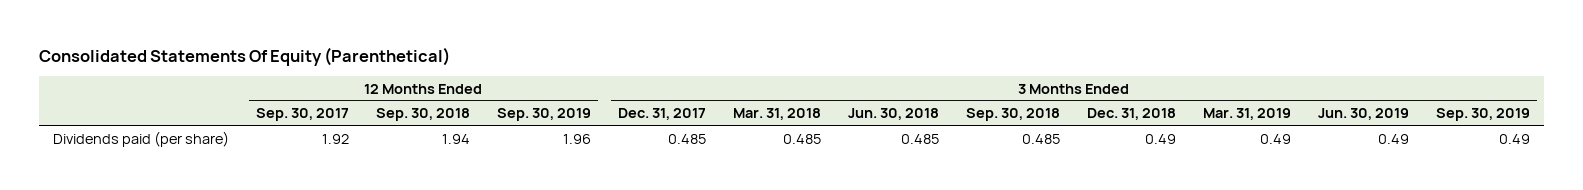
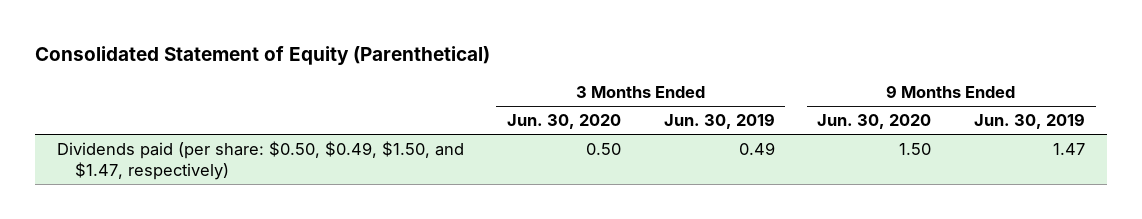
- Consolidated Statements Of Equity (Parenthetical)
+ Consolidated Statement of Equity (Parenthetical)
- | 12 Months Ended Sep. 30, 2017 | 12 Months Ended Sep. 30, 2018 | 12 Months Ended Sep. 30, 2019 | 3 Months Ended Dec. 31, 2017 | 3 Months Ended Mar. 31, 2018 | 3 Months Ended Jun. 30, 2018 | 3 Months Ended Sep. 30, 2018 | 3 Months Ended Dec. 31, 2018 | 3 Months Ended Mar. 31, 2019 | 3 Months Ended Jun. 30, 2019 | 3 Months Ended Sep. 30, 2019
+ | 3 Months Ended Jun. 30, 2020 | 3 Months Ended Jun. 30, 2019 | 9 Months Ended Jun. 30, 2020 | 9 Months Ended Jun. 30, 2019
- Dividends paid (per share) | 1.92 | 1.94 | 1.96 | 0.485 | 0.485 | 0.485 | 0.485 | 0.49 | 0.49 | 0.49 | 0.49
+ Dividends paid (per share: $0.50, $0.49, $1.50, and $1.47, respectively) | 0.50 | 0.49 | 1.50 | 1.47

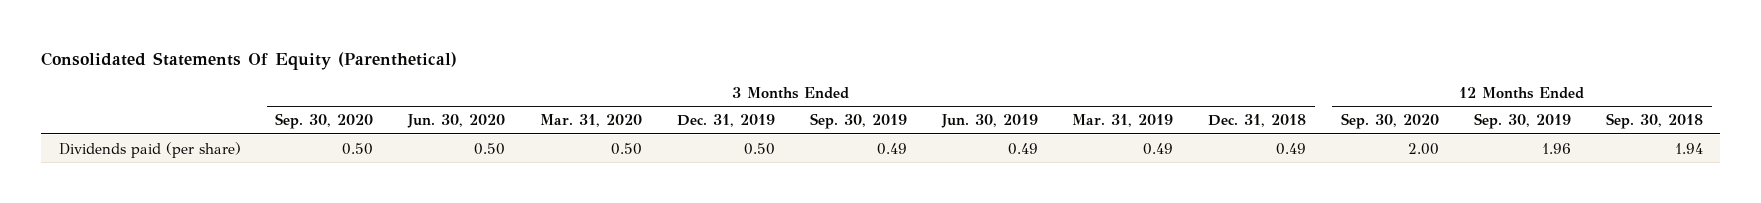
- Consolidated Statement of Equity (Parenthetical)
+ Consolidated Statements Of Equity (Parenthetical)
- | 3 Months Ended Jun. 30, 2020 | 3 Months Ended Jun. 30, 2019 | 9 Months Ended Jun. 30, 2020 | 9 Months Ended Jun. 30, 2019
+ | 3 Months Ended Sep. 30, 2020 | 3 Months Ended Jun. 30, 2020 | 3 Months Ended Mar. 31, 2020 | 3 Months Ended Dec. 31, 2019 | 3 Months Ended Sep. 30, 2019 | 3 Months Ended Jun. 30, 2019 | 3 Months Ended Mar. 31, 2019 | 3 Months Ended Dec. 31, 2018 | 12 Months Ended Sep. 30, 2020 | 12 Months Ended Sep. 30, 2019 | 12 Months Ended Sep. 30, 2018
- Dividends paid (per share: $0.50, $0.49, $1.50, and $1.47, respectively) | 0.50 | 0.49 | 1.50 | 1.47
+ Dividends paid (per share) | 0.50 | 0.50 | 0.50 | 0.50 | 0.49 | 0.49 | 0.49 | 0.49 | 2.00 | 1.96 | 1.94

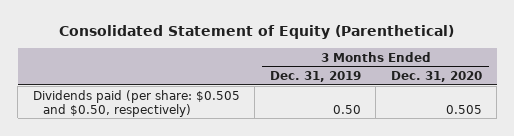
- Consolidated Statements Of Equity (Parenthetical)
+ Consolidated Statement of Equity (Parenthetical)
- | 3 Months Ended Sep. 30, 2020 | 3 Months Ended Jun. 30, 2020 | 3 Months Ended Mar. 31, 2020 | 3 Months Ended Dec. 31, 2019 | 3 Months Ended Sep. 30, 2019 | 3 Months Ended Jun. 30, 2019 | 3 Months Ended Mar. 31, 2019 | 3 Months Ended Dec. 31, 2018 | 12 Months Ended Sep. 30, 2020 | 12 Months Ended Sep. 30, 2019 | 12 Months Ended Sep. 30, 2018
+ | 3 Months Ended Dec. 31, 2019 | 3 Months Ended Dec. 31, 2020
- Dividends paid (per share) | 0.50 | 0.50 | 0.50 | 0.50 | 0.49 | 0.49 | 0.49 | 0.49 | 2.00 | 1.96 | 1.94
+ Dividends paid (per share: $0.505 and $0.50, respectively) | 0.50 | 0.505

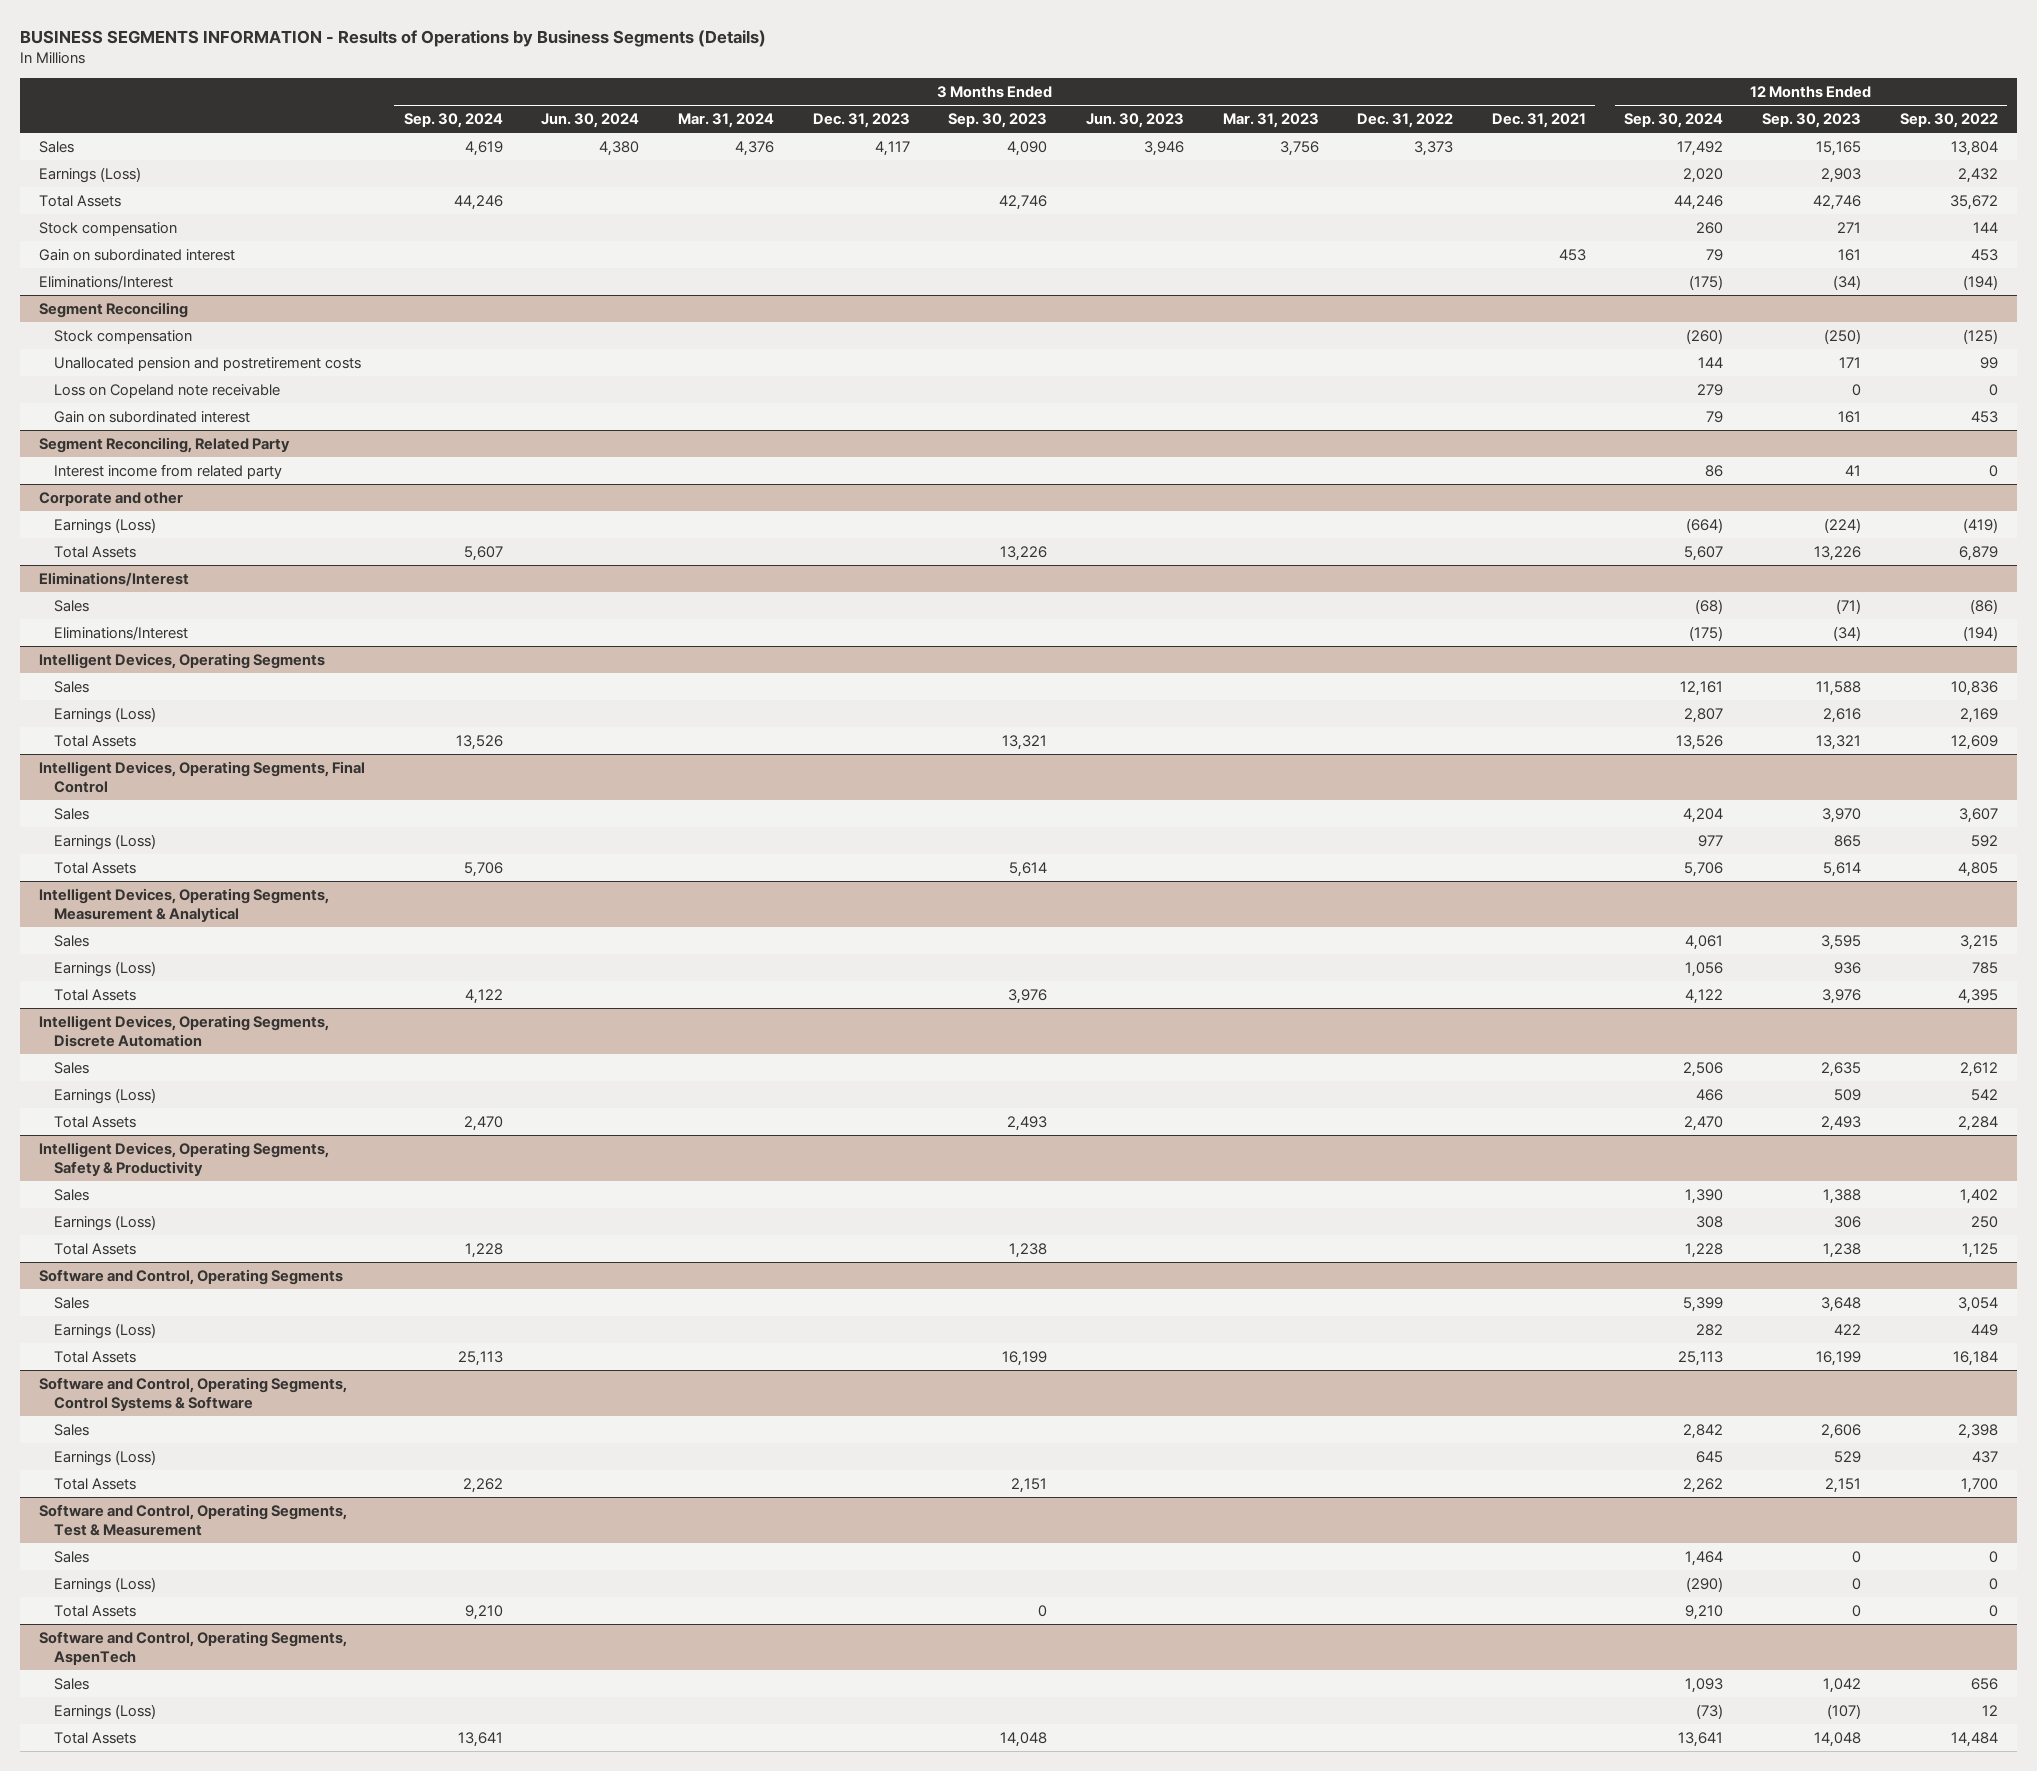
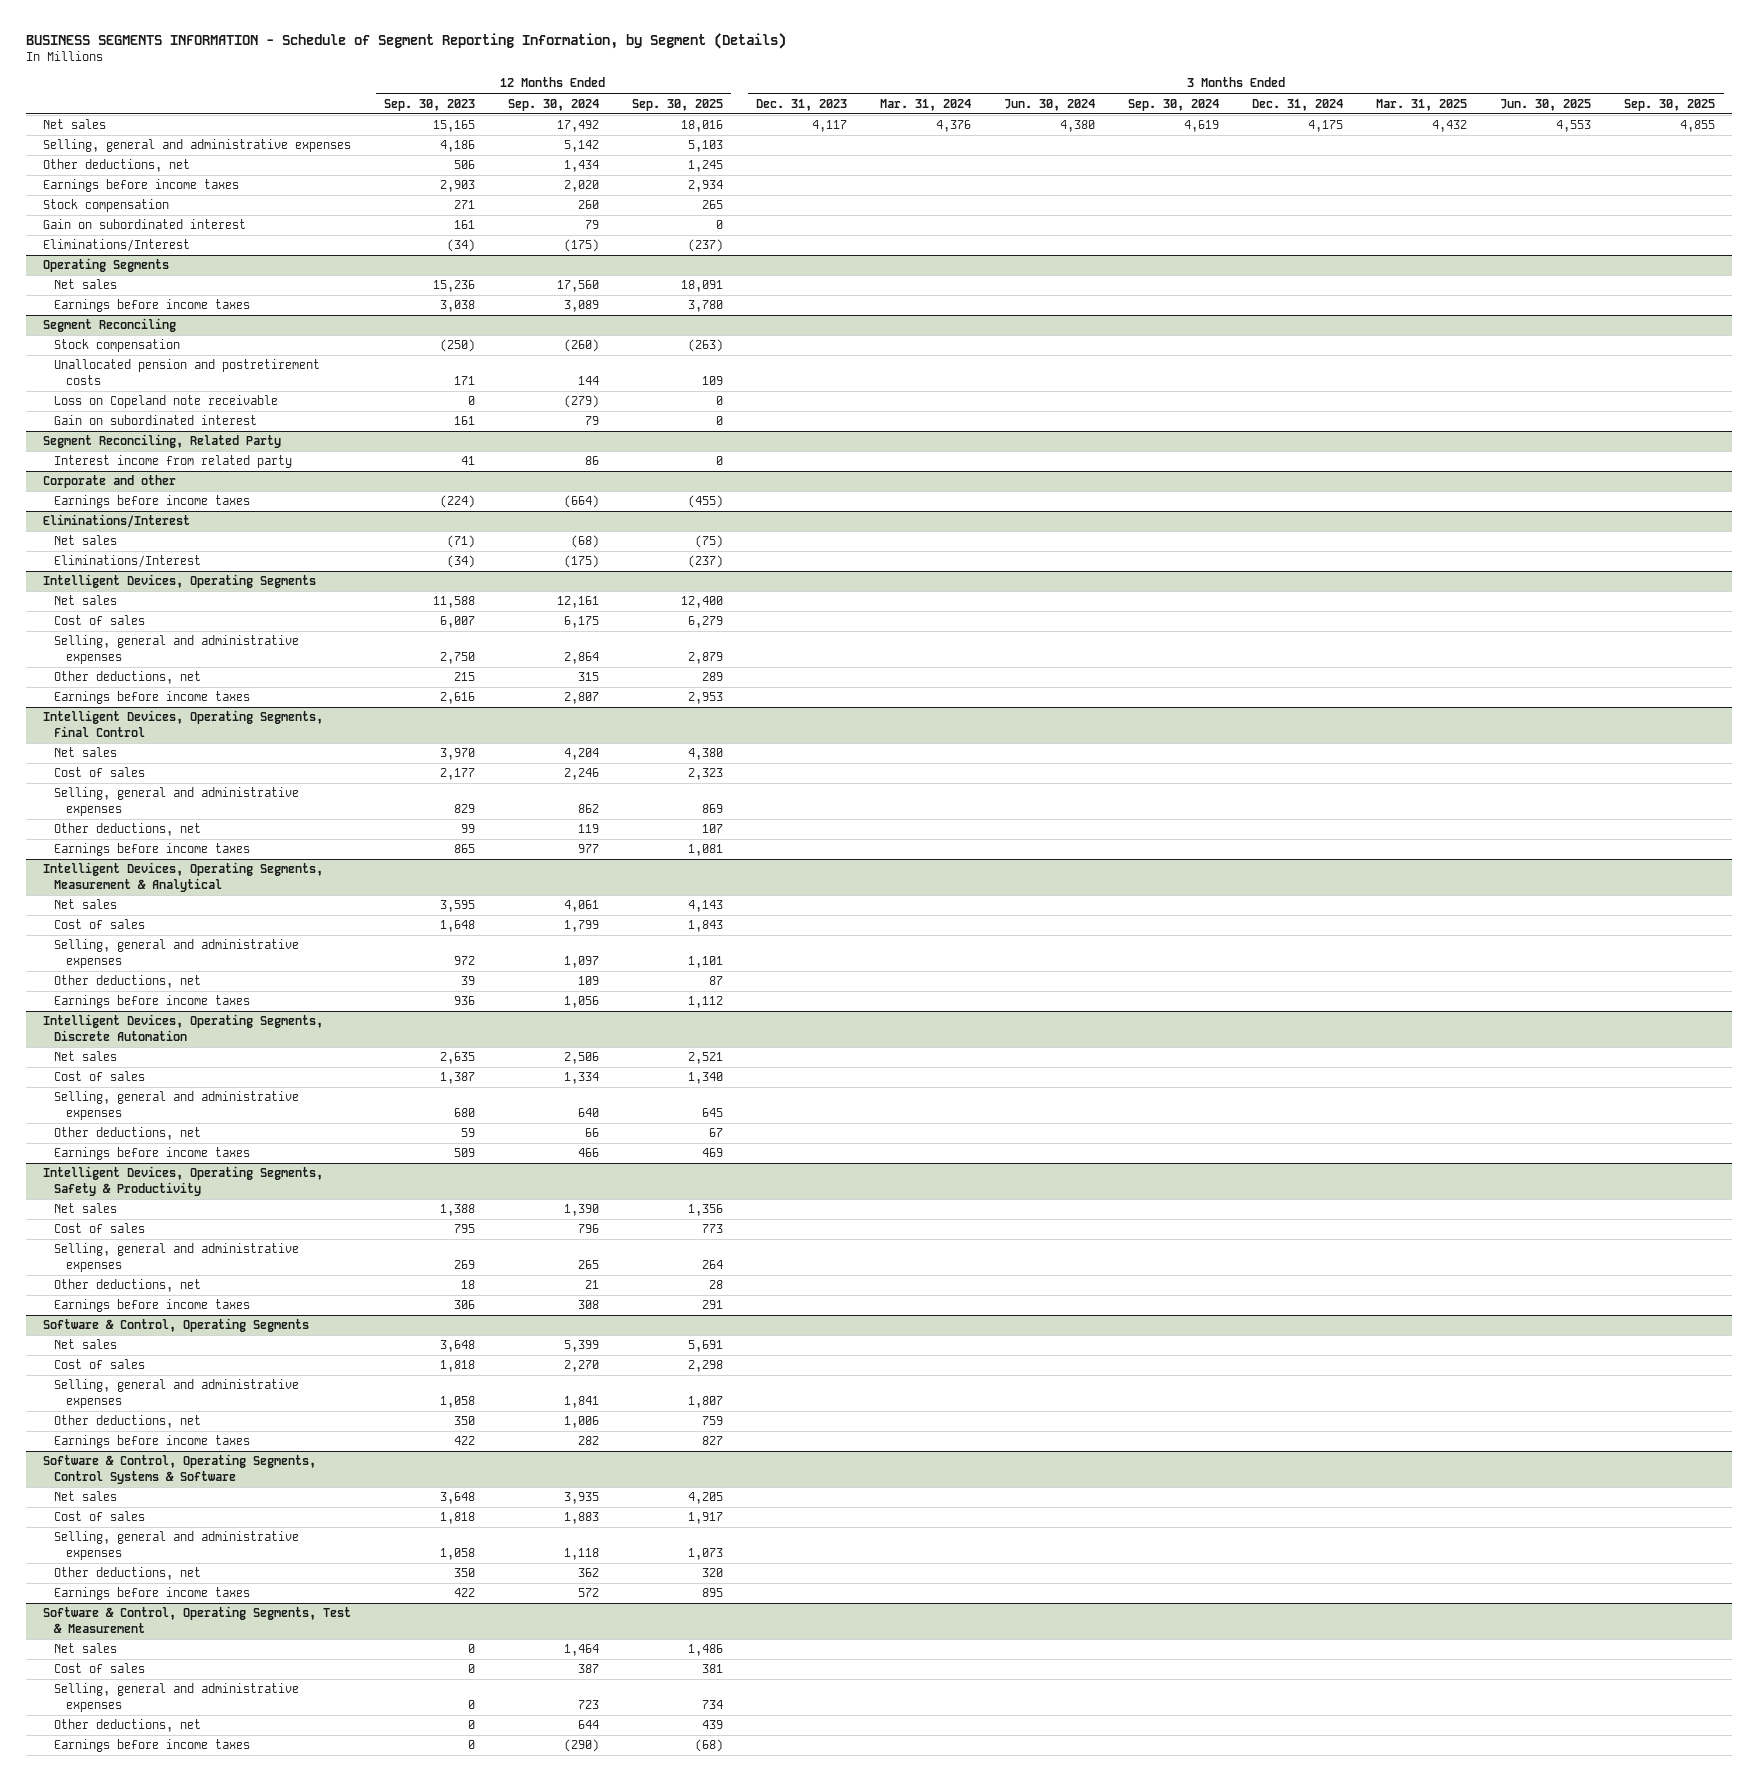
- BUSINESS SEGMENTS INFORMATION - Results of Operations by Business Segments (Details)
+ BUSINESS SEGMENTS INFORMATION - Schedule of Segment Reporting Information, by Segment (Details)
- | 3 Months Ended Sep. 30, 2024 | 3 Months Ended Jun. 30, 2024 | 3 Months Ended Mar. 31, 2024 | 3 Months Ended Dec. 31, 2023 | 3 Months Ended Sep. 30, 2023 | 3 Months Ended Jun. 30, 2023 | 3 Months Ended Mar. 31, 2023 | 3 Months Ended Dec. 31, 2022 | 3 Months Ended Dec. 31, 2021 | 12 Months Ended Sep. 30, 2024 | 12 Months Ended Sep. 30, 2023 | 12 Months Ended Sep. 30, 2022
+ | 12 Months Ended Sep. 30, 2023 | 12 Months Ended Sep. 30, 2024 | 12 Months Ended Sep. 30, 2025 | 3 Months Ended Dec. 31, 2023 | 3 Months Ended Mar. 31, 2024 | 3 Months Ended Jun. 30, 2024 | 3 Months Ended Sep. 30, 2024 | 3 Months Ended Dec. 31, 2024 | 3 Months Ended Mar. 31, 2025 | 3 Months Ended Jun. 30, 2025 | 3 Months Ended Sep. 30, 2025
- Sales | 4,619 | 4,380 | 4,376 | 4,117 | 4,090 | 3,946 | 3,756 | 3,373 | | 17,492 | 15,165 | 13,804
- Earnings (Loss) | | | | | | | | | | 2,020 | 2,903 | 2,432
- Total Assets | 44,246 | | | | 42,746 | | | | | 44,246 | 42,746 | 35,672
+ Net sales | 15,165 | 17,492 | 18,016 | 4,117 | 4,376 | 4,380 | 4,619 | 4,175 | 4,432 | 4,553 | 4,855
+ Selling, general and administrative expenses | 4,186 | 5,142 | 5,103 | | | | | | | |
+ Other deductions, net | 506 | 1,434 | 1,245 | | | | | | | |
+ Earnings before income taxes | 2,903 | 2,020 | 2,934 | | | | | | | |
+ Operating Segments
+ Net sales | 15,236 | 17,560 | 18,091 | | | | | | | |
+ Earnings before income taxes | 3,038 | 3,089 | 3,780 | | | | | | | |
@ Segment Reconciling
- Loss on Copeland note receivable | | | | | | | | | | 279 | 0 | 0
+ Loss on Copeland note receivable | 0 | (279) | 0 | | | | | | | |
@ Corporate and other
- Earnings (Loss) | | | | | | | | | | (664) | (224) | (419)
- Total Assets | 5,607 | | | | 13,226 | | | | | 5,607 | 13,226 | 6,879
+ Earnings before income taxes | (224) | (664) | (455) | | | | | | | |
@ Eliminations/Interest
- Sales | | | | | | | | | | (68) | (71) | (86)
+ Net sales | (71) | (68) | (75) | | | | | | | |
@ Intelligent Devices, Operating Segments
- Sales | | | | | | | | | | 12,161 | 11,588 | 10,836
- Earnings (Loss) | | | | | | | | | | 2,807 | 2,616 | 2,169
- Total Assets | 13,526 | | | | 13,321 | | | | | 13,526 | 13,321 | 12,609
+ Net sales | 11,588 | 12,161 | 12,400 | | | | | | | |
+ Cost of sales | 6,007 | 6,175 | 6,279 | | | | | | | |
+ Selling, general and administrative expenses | 2,750 | 2,864 | 2,879 | | | | | | | |
+ Other deductions, net | 215 | 315 | 289 | | | | | | | |
+ Earnings before income taxes | 2,616 | 2,807 | 2,953 | | | | | | | |
@ Intelligent Devices, Operating Segments, Final Control
- Sales | | | | | | | | | | 4,204 | 3,970 | 3,607
- Earnings (Loss) | | | | | | | | | | 977 | 865 | 592
- Total Assets | 5,706 | | | | 5,614 | | | | | 5,706 | 5,614 | 4,805
+ Net sales | 3,970 | 4,204 | 4,380 | | | | | | | |
+ Cost of sales | 2,177 | 2,246 | 2,323 | | | | | | | |
+ Selling, general and administrative expenses | 829 | 862 | 869 | | | | | | | |
+ Other deductions, net | 99 | 119 | 107 | | | | | | | |
+ Earnings before income taxes | 865 | 977 | 1,081 | | | | | | | |
@ Intelligent Devices, Operating Segments, Measurement & Analytical
- Sales | | | | | | | | | | 4,061 | 3,595 | 3,215
- Earnings (Loss) | | | | | | | | | | 1,056 | 936 | 785
- Total Assets | 4,122 | | | | 3,976 | | | | | 4,122 | 3,976 | 4,395
+ Net sales | 3,595 | 4,061 | 4,143 | | | | | | | |
+ Cost of sales | 1,648 | 1,799 | 1,843 | | | | | | | |
+ Selling, general and administrative expenses | 972 | 1,097 | 1,101 | | | | | | | |
+ Other deductions, net | 39 | 109 | 87 | | | | | | | |
+ Earnings before income taxes | 936 | 1,056 | 1,112 | | | | | | | |
@ Intelligent Devices, Operating Segments, Discrete Automation
- Sales | | | | | | | | | | 2,506 | 2,635 | 2,612
- Earnings (Loss) | | | | | | | | | | 466 | 509 | 542
- Total Assets | 2,470 | | | | 2,493 | | | | | 2,470 | 2,493 | 2,284
+ Net sales | 2,635 | 2,506 | 2,521 | | | | | | | |
+ Cost of sales | 1,387 | 1,334 | 1,340 | | | | | | | |
+ Selling, general and administrative expenses | 680 | 640 | 645 | | | | | | | |
+ Other deductions, net | 59 | 66 | 67 | | | | | | | |
+ Earnings before income taxes | 509 | 466 | 469 | | | | | | | |
@ Intelligent Devices, Operating Segments, Safety & Productivity
- Sales | | | | | | | | | | 1,390 | 1,388 | 1,402
- Earnings (Loss) | | | | | | | | | | 308 | 306 | 250
- Total Assets | 1,228 | | | | 1,238 | | | | | 1,228 | 1,238 | 1,125
- Software and Control, Operating Segments
- Sales | | | | | | | | | | 5,399 | 3,648 | 3,054
- Earnings (Loss) | | | | | | | | | | 282 | 422 | 449
- Total Assets | 25,113 | | | | 16,199 | | | | | 25,113 | 16,199 | 16,184
- Software and Control, Operating Segments, Control Systems & Software
- Sales | | | | | | | | | | 2,842 | 2,606 | 2,398
- Earnings (Loss) | | | | | | | | | | 645 | 529 | 437
- Total Assets | 2,262 | | | | 2,151 | | | | | 2,262 | 2,151 | 1,700
- Software and Control, Operating Segments, Test & Measurement
- Sales | | | | | | | | | | 1,464 | 0 | 0
- Earnings (Loss) | | | | | | | | | | (290) | 0 | 0
- Total Assets | 9,210 | | | | 0 | | | | | 9,210 | 0 | 0
- Software and Control, Operating Segments, AspenTech
- Sales | | | | | | | | | | 1,093 | 1,042 | 656
- Earnings (Loss) | | | | | | | | | | (73) | (107) | 12
- Total Assets | 13,641 | | | | 14,048 | | | | | 13,641 | 14,048 | 14,484
@ Intelligent Devices, Operating Segments, Safety & Productivity
+ Net sales | 1,388 | 1,390 | 1,356 | | | | | | | |
+ Cost of sales | 795 | 796 | 773 | | | | | | | |
+ Selling, general and administrative expenses | 269 | 265 | 264 | | | | | | | |
+ Other deductions, net | 18 | 21 | 28 | | | | | | | |
+ Earnings before income taxes | 306 | 308 | 291 | | | | | | | |
+ Software & Control, Operating Segments
+ Net sales | 3,648 | 5,399 | 5,691 | | | | | | | |
+ Cost of sales | 1,818 | 2,270 | 2,298 | | | | | | | |
+ Selling, general and administrative expenses | 1,058 | 1,841 | 1,807 | | | | | | | |
+ Other deductions, net | 350 | 1,006 | 759 | | | | | | | |
+ Earnings before income taxes | 422 | 282 | 827 | | | | | | | |
+ Software & Control, Operating Segments, Control Systems & Software
+ Net sales | 3,648 | 3,935 | 4,205 | | | | | | | |
+ Cost of sales | 1,818 | 1,883 | 1,917 | | | | | | | |
+ Selling, general and administrative expenses | 1,058 | 1,118 | 1,073 | | | | | | | |
+ Other deductions, net | 350 | 362 | 320 | | | | | | | |
+ Earnings before income taxes | 422 | 572 | 895 | | | | | | | |
+ Software & Control, Operating Segments, Test & Measurement
+ Net sales | 0 | 1,464 | 1,486 | | | | | | | |
+ Cost of sales | 0 | 387 | 381 | | | | | | | |
+ Selling, general and administrative expenses | 0 | 723 | 734 | | | | | | | |
+ Other deductions, net | 0 | 644 | 439 | | | | | | | |
+ Earnings before income taxes | 0 | (290) | (68) | | | | | | | |

